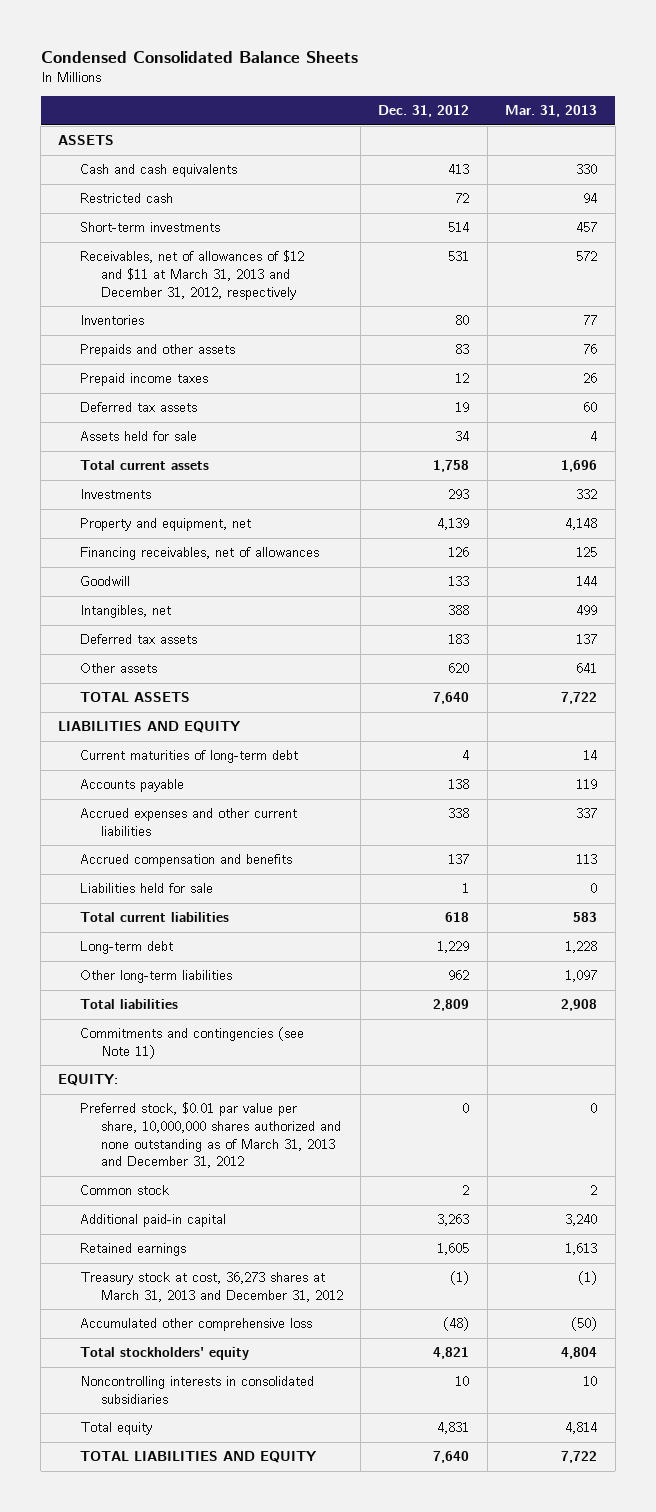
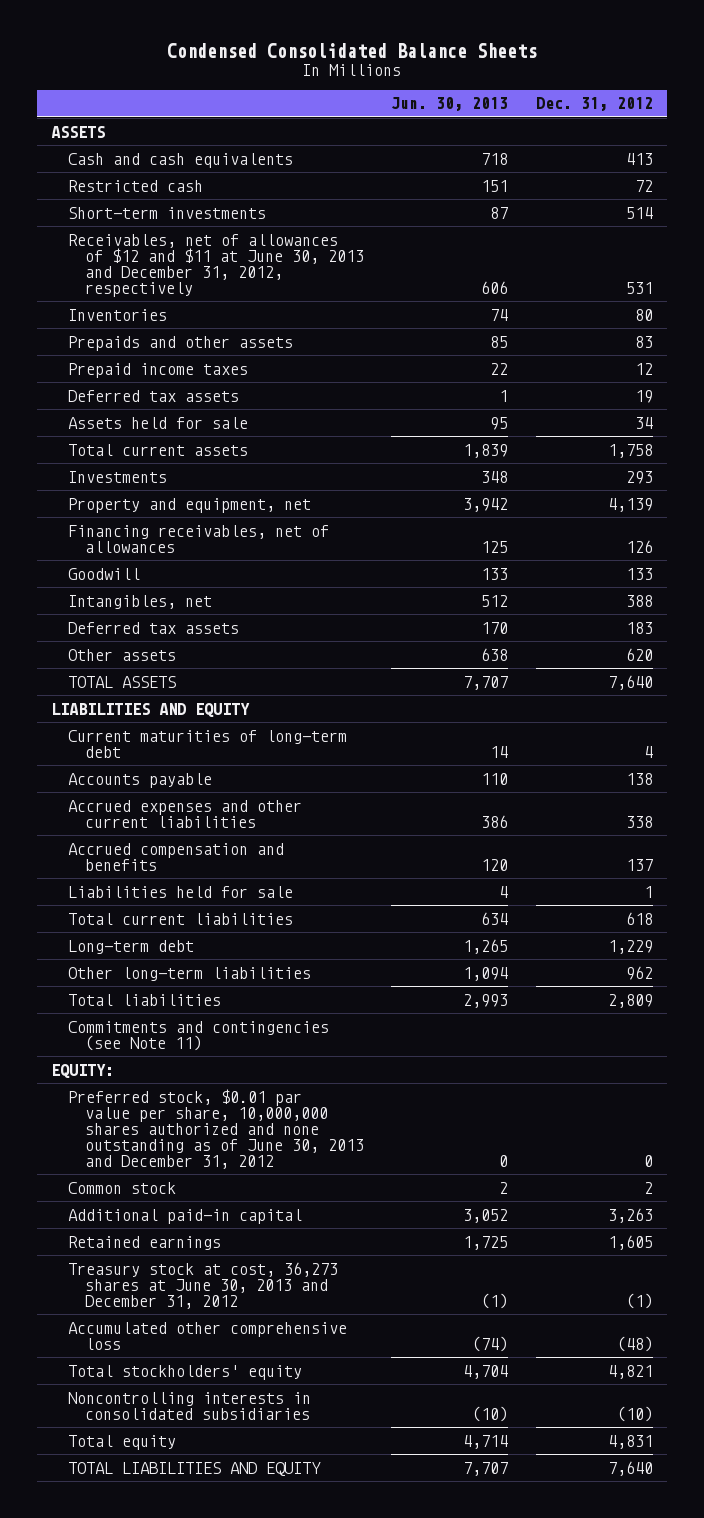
- | Dec. 31, 2012 | Mar. 31, 2013
+ | Jun. 30, 2013 | Dec. 31, 2012
- Receivables, net of allowances of $12 and $11 at March 31, 2013 and December 31, 2012, respectively | 531 | 572
+ Receivables, net of allowances of $12 and $11 at June 30, 2013 and December 31, 2012, respectively | 606 | 531
- Preferred stock, $0.01 par value per share, 10,000,000 shares authorized and none outstanding as of March 31, 2013 and December 31, 2012 | 0 | 0
+ Preferred stock, $0.01 par value per share, 10,000,000 shares authorized and none outstanding as of June 30, 2013 and December 31, 2012 | 0 | 0
- Treasury stock at cost, 36,273 shares at March 31, 2013 and December 31, 2012 | (1) | (1)
+ Treasury stock at cost, 36,273 shares at June 30, 2013 and December 31, 2012 | (1) | (1)
- Noncontrolling interests in consolidated subsidiaries | 10 | 10
+ Noncontrolling interests in consolidated subsidiaries | (10) | (10)

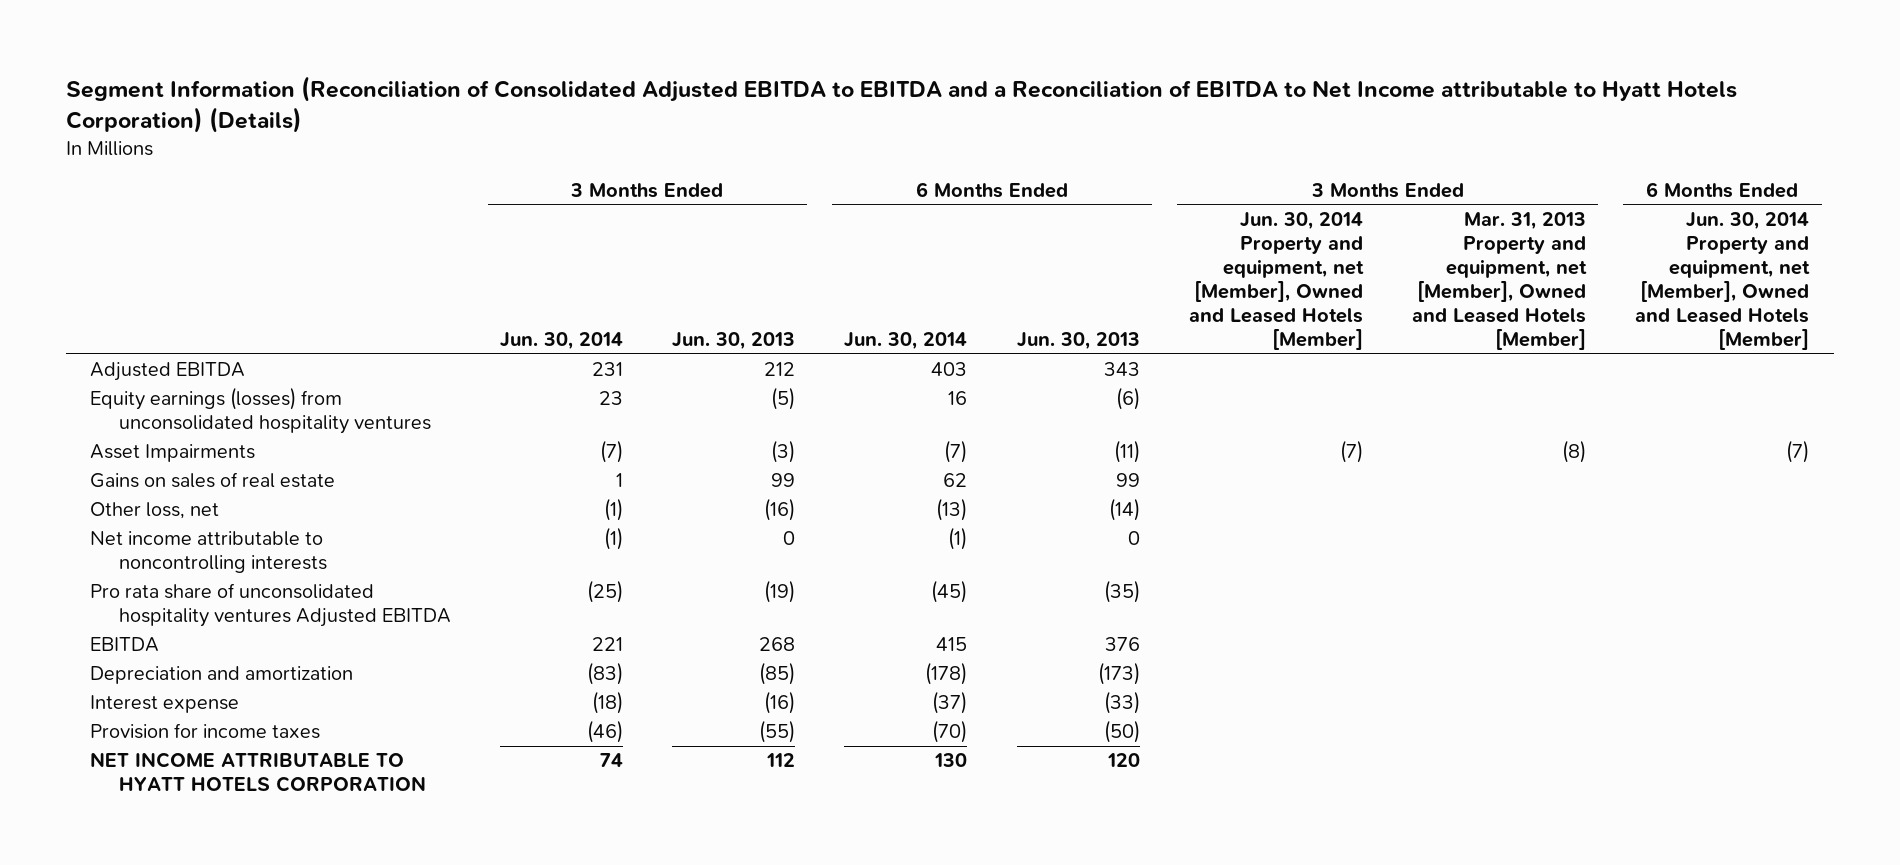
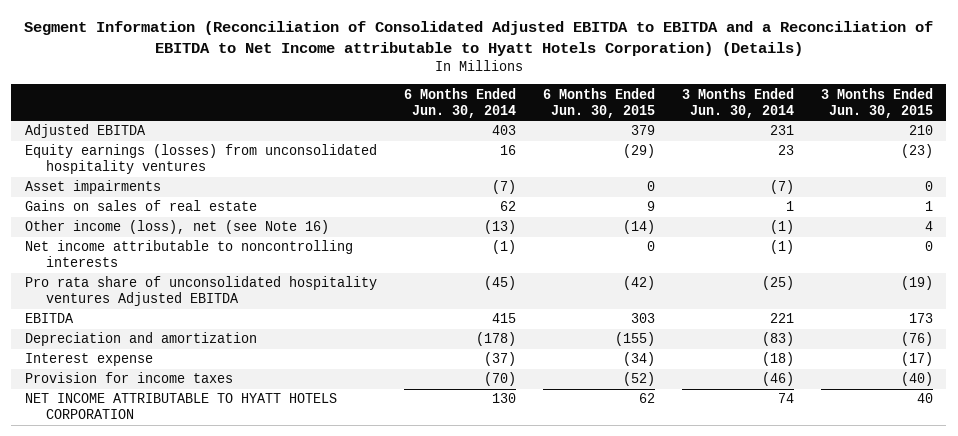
- | 3 Months Ended Jun. 30, 2014 | 3 Months Ended Jun. 30, 2013 | 6 Months Ended Jun. 30, 2014 | 6 Months Ended Jun. 30, 2013 | 3 Months Ended Jun. 30, 2014 Property and equipment, net [Member], Owned and Leased Hotels [Member] | 3 Months Ended Mar. 31, 2013 Property and equipment, net [Member], Owned and Leased Hotels [Member] | 6 Months Ended Jun. 30, 2014 Property and equipment, net [Member], Owned and Leased Hotels [Member]
+ | 6 Months Ended Jun. 30, 2014 | 6 Months Ended Jun. 30, 2015 | 3 Months Ended Jun. 30, 2014 | 3 Months Ended Jun. 30, 2015
- Asset Impairments | (7) | (3) | (7) | (11) | (7) | (8) | (7)
+ Asset impairments | (7) | 0 | (7) | 0
- Other loss, net | (1) | (16) | (13) | (14) | | |
+ Other income (loss), net (see Note 16) | (13) | (14) | (1) | 4

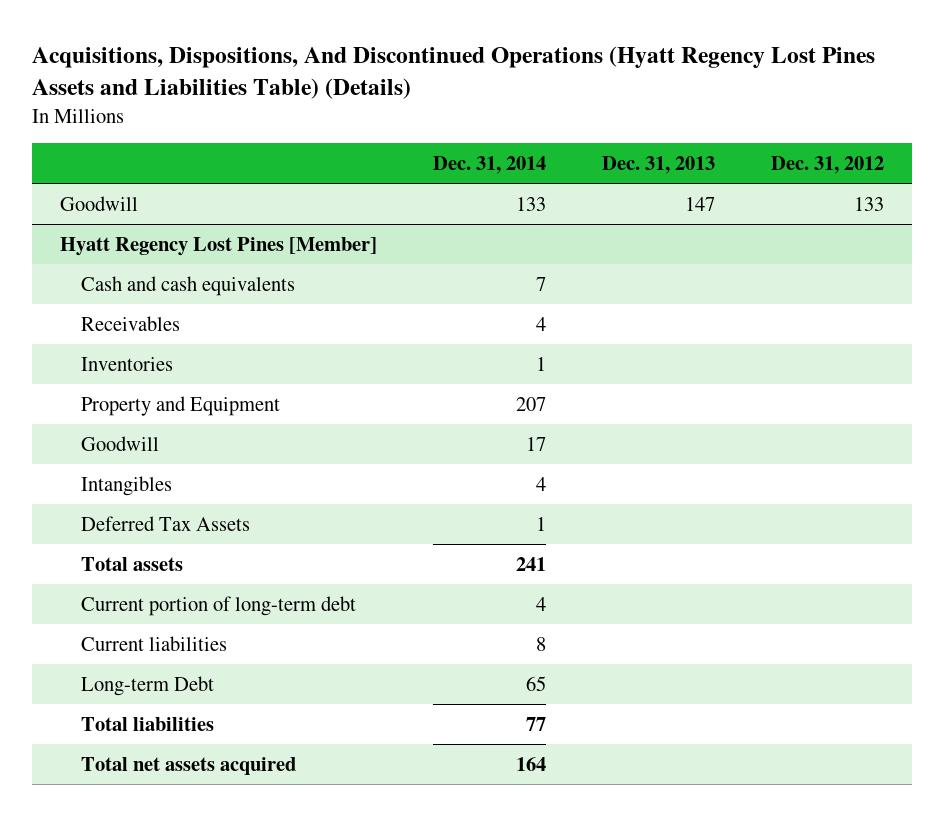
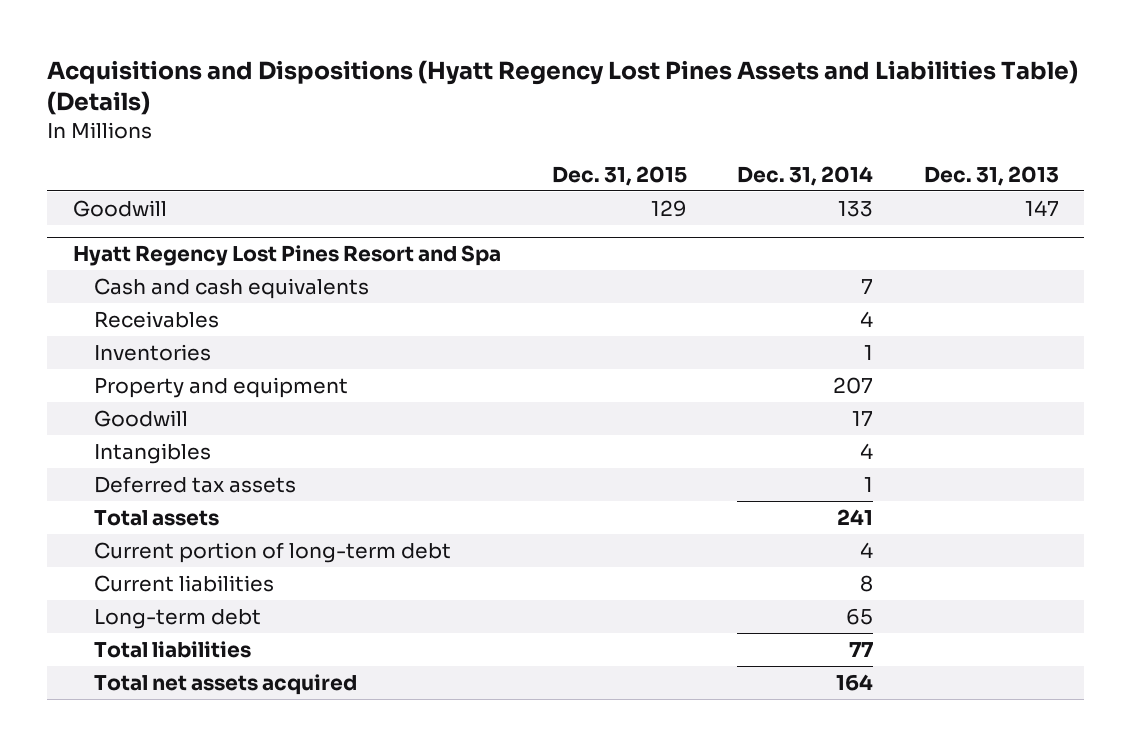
- Acquisitions, Dispositions, And Discontinued Operations (Hyatt Regency Lost Pines Assets and Liabilities Table) (Details)
+ Acquisitions and Dispositions (Hyatt Regency Lost Pines Assets and Liabilities Table) (Details)
- | Dec. 31, 2014 | Dec. 31, 2013 | Dec. 31, 2012
+ | Dec. 31, 2015 | Dec. 31, 2014 | Dec. 31, 2013
- Hyatt Regency Lost Pines [Member]
+ Hyatt Regency Lost Pines Resort and Spa
- Property and Equipment | 207 | |
+ Property and equipment | | 207 |
- Deferred Tax Assets | 1 | |
+ Deferred tax assets | | 1 |
- Long-term Debt | 65 | |
+ Long-term debt | | 65 |

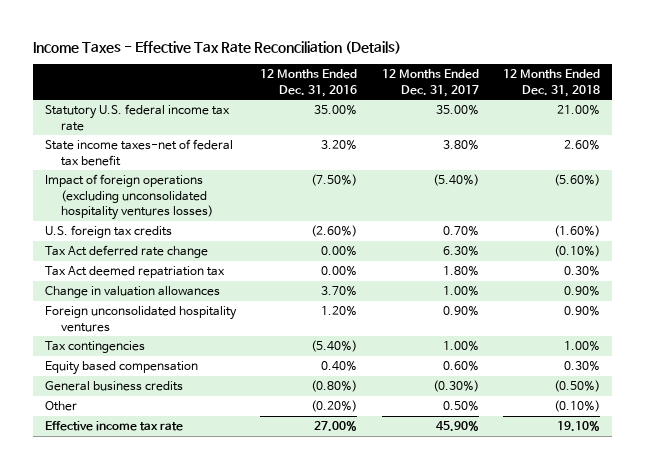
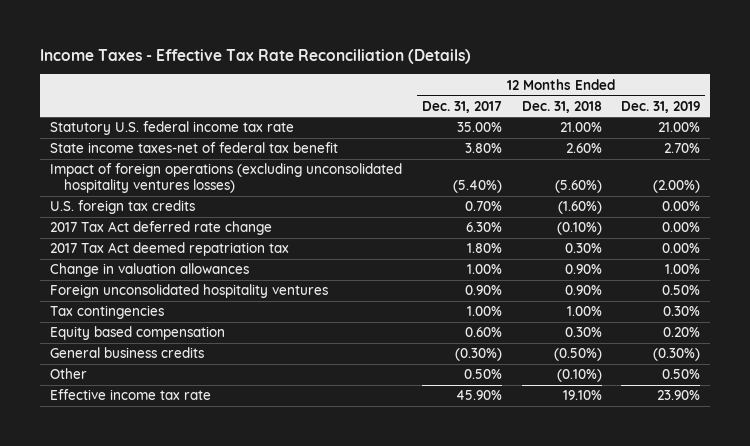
- | 12 Months Ended Dec. 31, 2016 | 12 Months Ended Dec. 31, 2017 | 12 Months Ended Dec. 31, 2018
+ | 12 Months Ended Dec. 31, 2017 | 12 Months Ended Dec. 31, 2018 | 12 Months Ended Dec. 31, 2019
- Tax Act deferred rate change | 0.00% | 6.30% | (0.10%)
- Tax Act deemed repatriation tax | 0.00% | 1.80% | 0.30%
+ 2017 Tax Act deferred rate change | 6.30% | (0.10%) | 0.00%
+ 2017 Tax Act deemed repatriation tax | 1.80% | 0.30% | 0.00%

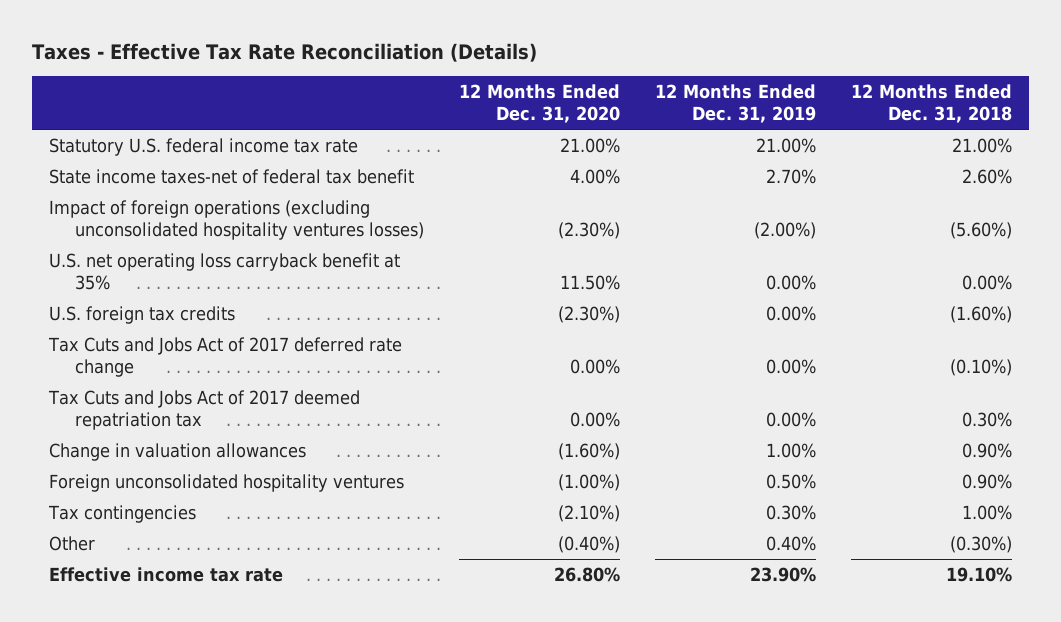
- Income Taxes - Effective Tax Rate Reconciliation (Details)
+ Taxes - Effective Tax Rate Reconciliation (Details)
- | 12 Months Ended Dec. 31, 2017 | 12 Months Ended Dec. 31, 2018 | 12 Months Ended Dec. 31, 2019
+ | 12 Months Ended Dec. 31, 2020 | 12 Months Ended Dec. 31, 2019 | 12 Months Ended Dec. 31, 2018
+ U.S. net operating loss carryback benefit at 35% | 11.50% | 0.00% | 0.00%
- 2017 Tax Act deferred rate change | 6.30% | (0.10%) | 0.00%
- 2017 Tax Act deemed repatriation tax | 1.80% | 0.30% | 0.00%
+ Tax Cuts and Jobs Act of 2017 deferred rate change | 0.00% | 0.00% | (0.10%)
+ Tax Cuts and Jobs Act of 2017 deemed repatriation tax | 0.00% | 0.00% | 0.30%
- Equity based compensation | 0.60% | 0.30% | 0.20%
- General business credits | (0.30%) | (0.50%) | (0.30%)
- Other | 0.50% | (0.10%) | 0.50%
+ Other | (0.40%) | 0.40% | (0.30%)

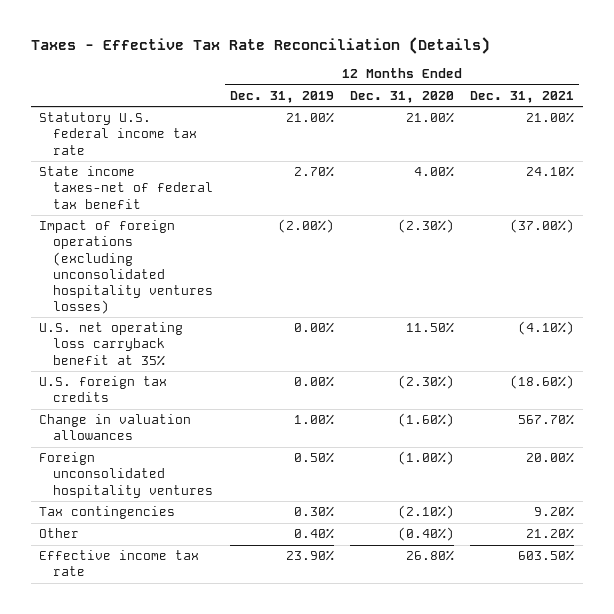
- | 12 Months Ended Dec. 31, 2020 | 12 Months Ended Dec. 31, 2019 | 12 Months Ended Dec. 31, 2018
+ | 12 Months Ended Dec. 31, 2019 | 12 Months Ended Dec. 31, 2020 | 12 Months Ended Dec. 31, 2021
- Tax Cuts and Jobs Act of 2017 deferred rate change | 0.00% | 0.00% | (0.10%)
- Tax Cuts and Jobs Act of 2017 deemed repatriation tax | 0.00% | 0.00% | 0.30%

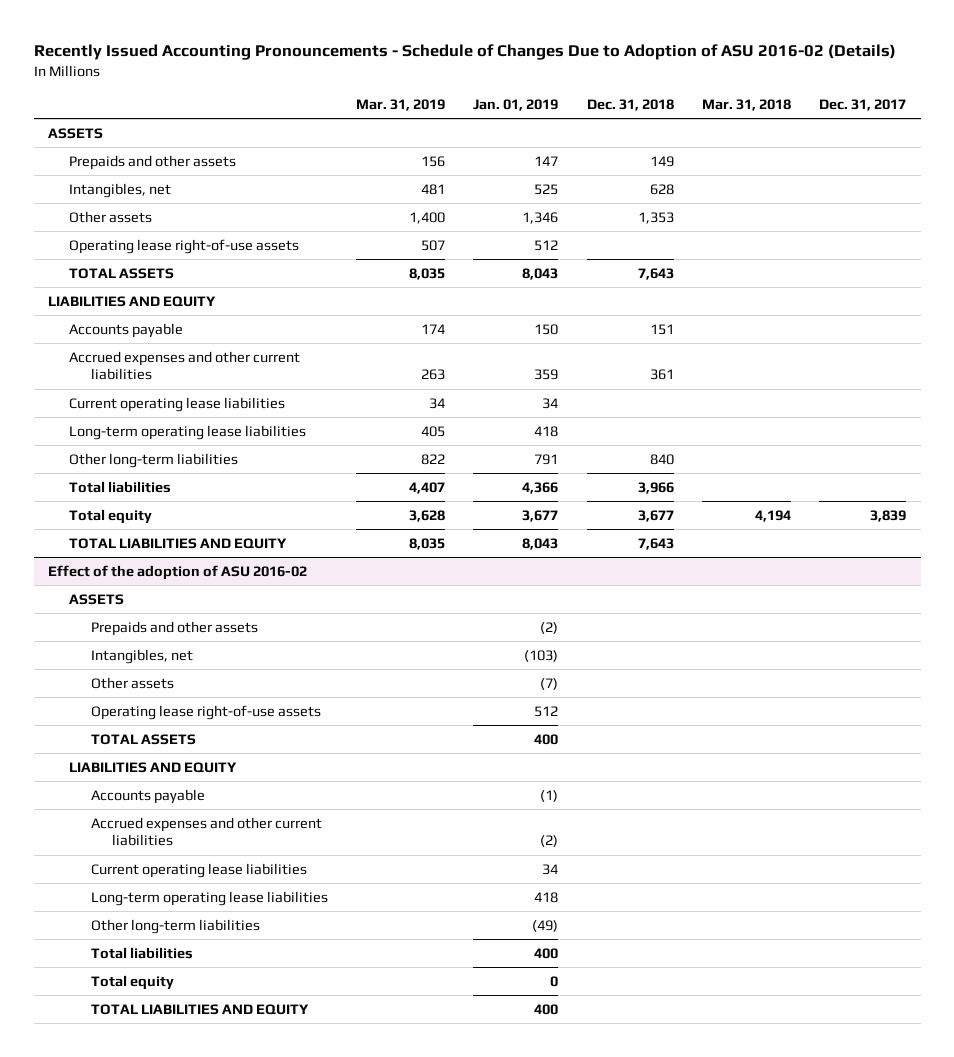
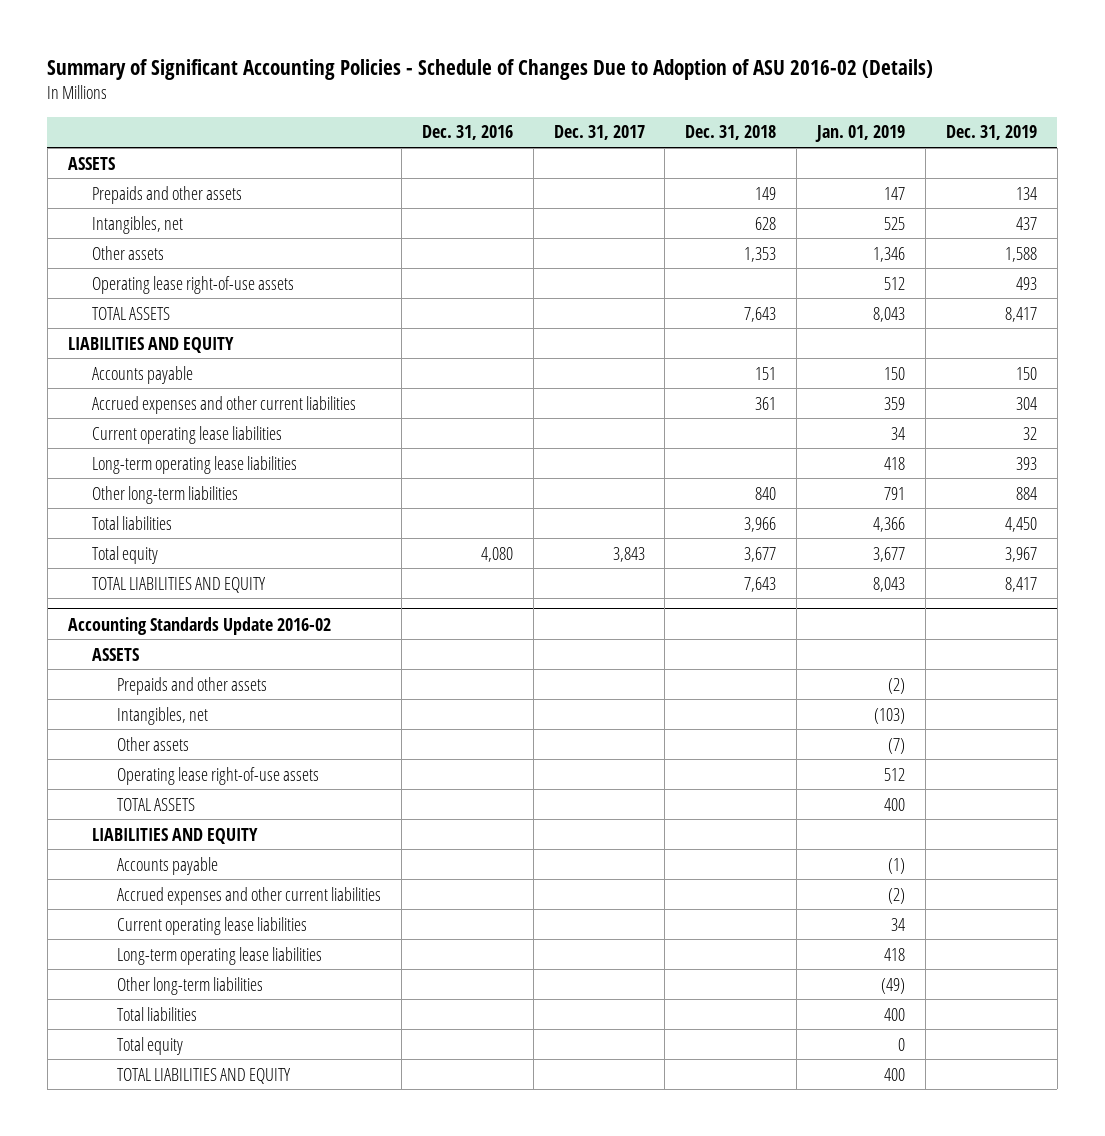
- Recently Issued Accounting Pronouncements - Schedule of Changes Due to Adoption of ASU 2016-02 (Details)
+ Summary of Significant Accounting Policies - Schedule of Changes Due to Adoption of ASU 2016-02 (Details)
- | Mar. 31, 2019 | Jan. 01, 2019 | Dec. 31, 2018 | Mar. 31, 2018 | Dec. 31, 2017
+ | Dec. 31, 2016 | Dec. 31, 2017 | Dec. 31, 2018 | Jan. 01, 2019 | Dec. 31, 2019
- Total equity | 3,628 | 3,677 | 3,677 | 4,194 | 3,839
+ Total equity | 4,080 | 3,843 | 3,677 | 3,677 | 3,967
- Effect of the adoption of ASU 2016-02
+ Accounting Standards Update 2016-02

